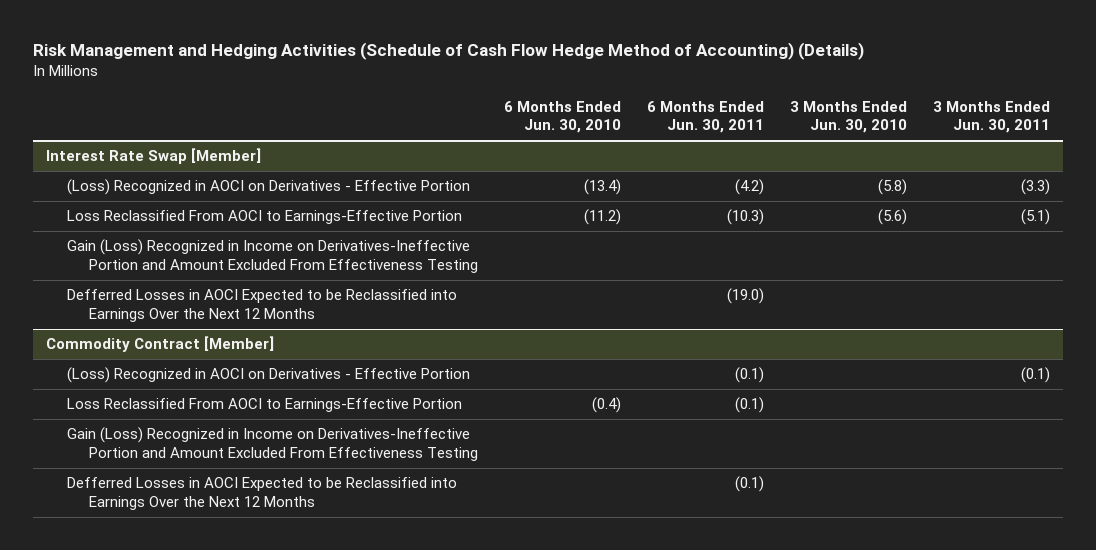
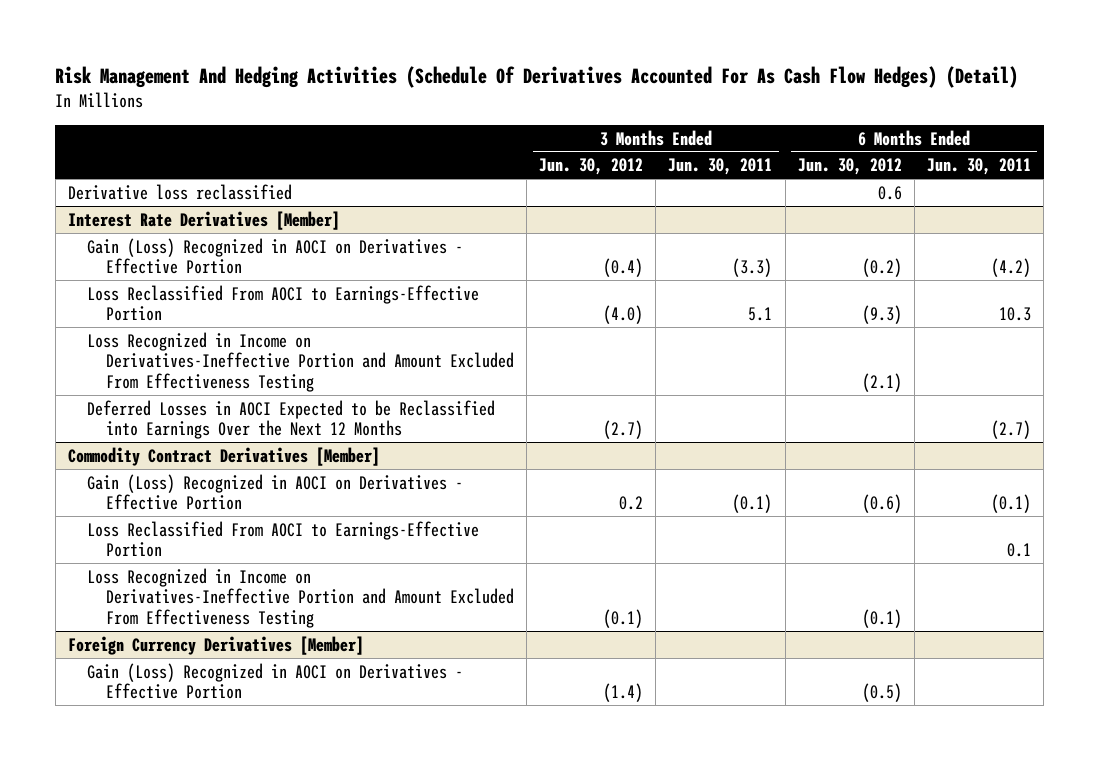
- Risk Management and Hedging Activities (Schedule of Cash Flow Hedge Method of Accounting) (Details)
+ Risk Management And Hedging Activities (Schedule Of Derivatives Accounted For As Cash Flow Hedges) (Detail)
- | 6 Months Ended Jun. 30, 2010 | 6 Months Ended Jun. 30, 2011 | 3 Months Ended Jun. 30, 2010 | 3 Months Ended Jun. 30, 2011
+ | 3 Months Ended Jun. 30, 2012 | 3 Months Ended Jun. 30, 2011 | 6 Months Ended Jun. 30, 2012 | 6 Months Ended Jun. 30, 2011
- Interest Rate Swap [Member]
- (Loss) Recognized in AOCI on Derivatives - Effective Portion | (13.4) | (4.2) | (5.8) | (3.3)
- Loss Reclassified From AOCI to Earnings-Effective Portion | (11.2) | (10.3) | (5.6) | (5.1)
- Gain (Loss) Recognized in Income on Derivatives-Ineffective Portion and Amount Excluded From Effectiveness Testing
- Defferred Losses in AOCI Expected to be Reclassified into Earnings Over the Next 12 Months | | (19.0) | |
- Commodity Contract [Member]
- (Loss) Recognized in AOCI on Derivatives - Effective Portion | | (0.1) | | (0.1)
- Loss Reclassified From AOCI to Earnings-Effective Portion | (0.4) | (0.1) | |
- Gain (Loss) Recognized in Income on Derivatives-Ineffective Portion and Amount Excluded From Effectiveness Testing
- Defferred Losses in AOCI Expected to be Reclassified into Earnings Over the Next 12 Months | | (0.1) | |
+ Derivative loss reclassified | | | 0.6 |
+ Interest Rate Derivatives [Member]
+ Gain (Loss) Recognized in AOCI on Derivatives - Effective Portion | (0.4) | (3.3) | (0.2) | (4.2)
+ Loss Reclassified From AOCI to Earnings-Effective Portion | (4.0) | 5.1 | (9.3) | 10.3
+ Loss Recognized in Income on Derivatives-Ineffective Portion and Amount Excluded From Effectiveness Testing | | | (2.1) |
+ Deferred Losses in AOCI Expected to be Reclassified into Earnings Over the Next 12 Months | (2.7) | | | (2.7)
+ Commodity Contract Derivatives [Member]
+ Gain (Loss) Recognized in AOCI on Derivatives - Effective Portion | 0.2 | (0.1) | (0.6) | (0.1)
+ Loss Reclassified From AOCI to Earnings-Effective Portion | | | | 0.1
+ Loss Recognized in Income on Derivatives-Ineffective Portion and Amount Excluded From Effectiveness Testing | (0.1) | | (0.1) |
+ Foreign Currency Derivatives [Member]
+ Gain (Loss) Recognized in AOCI on Derivatives - Effective Portion | (1.4) | | (0.5) |

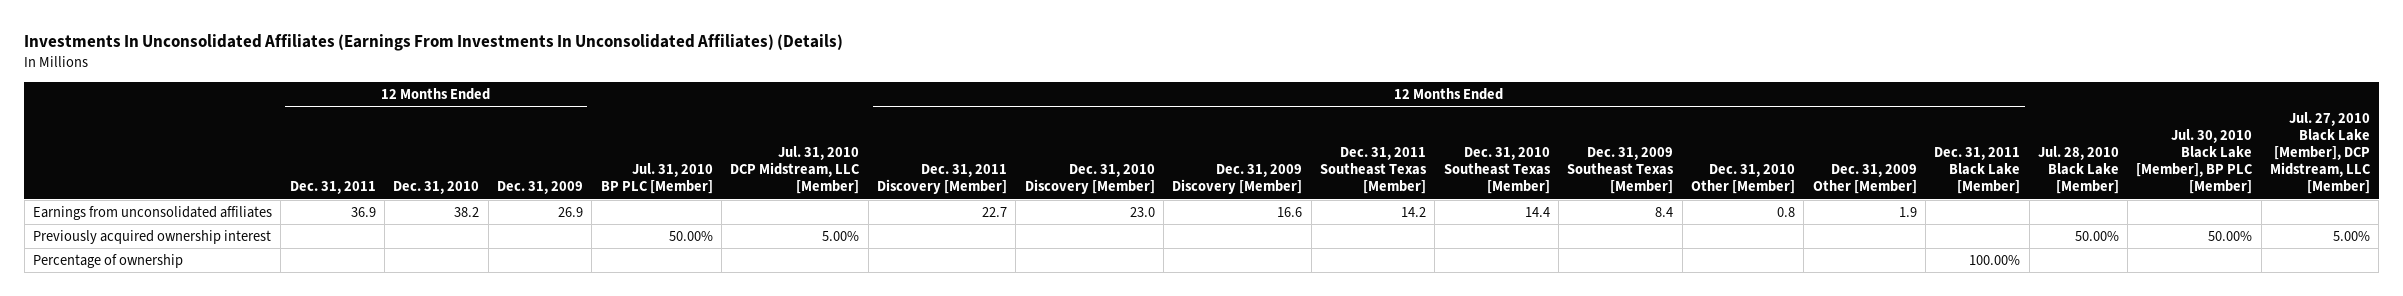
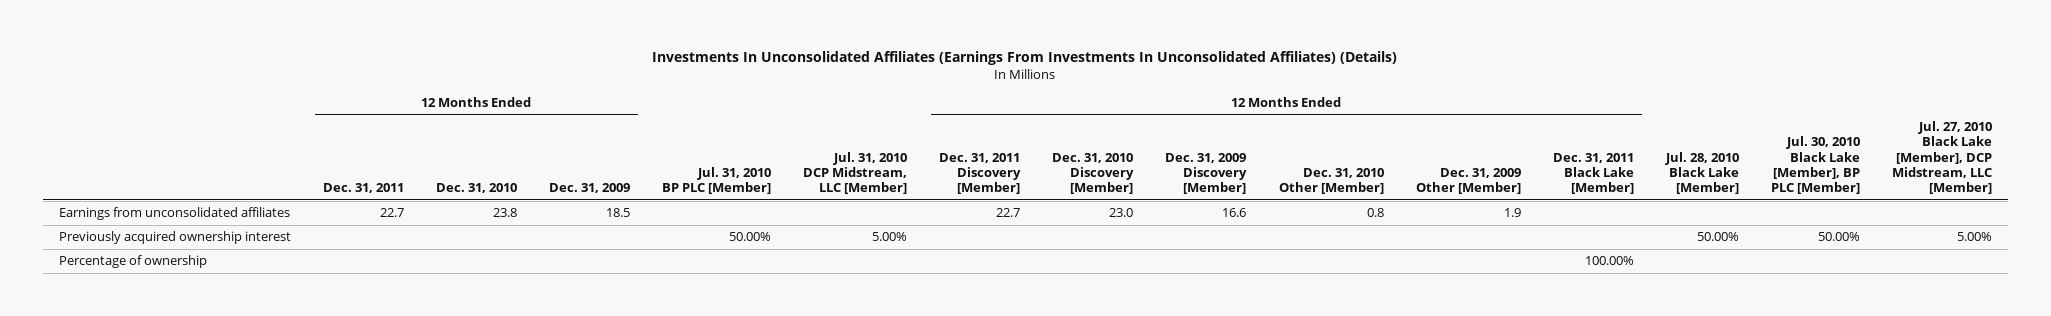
- | 12 Months Ended Dec. 31, 2011 | 12 Months Ended Dec. 31, 2010 | 12 Months Ended Dec. 31, 2009 | Jul. 31, 2010 BP PLC [Member] | Jul. 31, 2010 DCP Midstream, LLC [Member] | 12 Months Ended Dec. 31, 2011 Discovery [Member] | 12 Months Ended Dec. 31, 2010 Discovery [Member] | 12 Months Ended Dec. 31, 2009 Discovery [Member] | 12 Months Ended Dec. 31, 2011 Southeast Texas [Member] | 12 Months Ended Dec. 31, 2010 Southeast Texas [Member] | 12 Months Ended Dec. 31, 2009 Southeast Texas [Member] | 12 Months Ended Dec. 31, 2010 Other [Member] | 12 Months Ended Dec. 31, 2009 Other [Member] | 12 Months Ended Dec. 31, 2011 Black Lake [Member] | Jul. 28, 2010 Black Lake [Member] | Jul. 30, 2010 Black Lake [Member], BP PLC [Member] | Jul. 27, 2010 Black Lake [Member], DCP Midstream, LLC [Member]
+ | 12 Months Ended Dec. 31, 2011 | 12 Months Ended Dec. 31, 2010 | 12 Months Ended Dec. 31, 2009 | Jul. 31, 2010 BP PLC [Member] | Jul. 31, 2010 DCP Midstream, LLC [Member] | 12 Months Ended Dec. 31, 2011 Discovery [Member] | 12 Months Ended Dec. 31, 2010 Discovery [Member] | 12 Months Ended Dec. 31, 2009 Discovery [Member] | 12 Months Ended Dec. 31, 2010 Other [Member] | 12 Months Ended Dec. 31, 2009 Other [Member] | 12 Months Ended Dec. 31, 2011 Black Lake [Member] | Jul. 28, 2010 Black Lake [Member] | Jul. 30, 2010 Black Lake [Member], BP PLC [Member] | Jul. 27, 2010 Black Lake [Member], DCP Midstream, LLC [Member]
- Earnings from unconsolidated affiliates | 36.9 | 38.2 | 26.9 | | | 22.7 | 23.0 | 16.6 | 14.2 | 14.4 | 8.4 | 0.8 | 1.9 | | | |
+ Earnings from unconsolidated affiliates | 22.7 | 23.8 | 18.5 | | | 22.7 | 23.0 | 16.6 | 0.8 | 1.9 | | | |

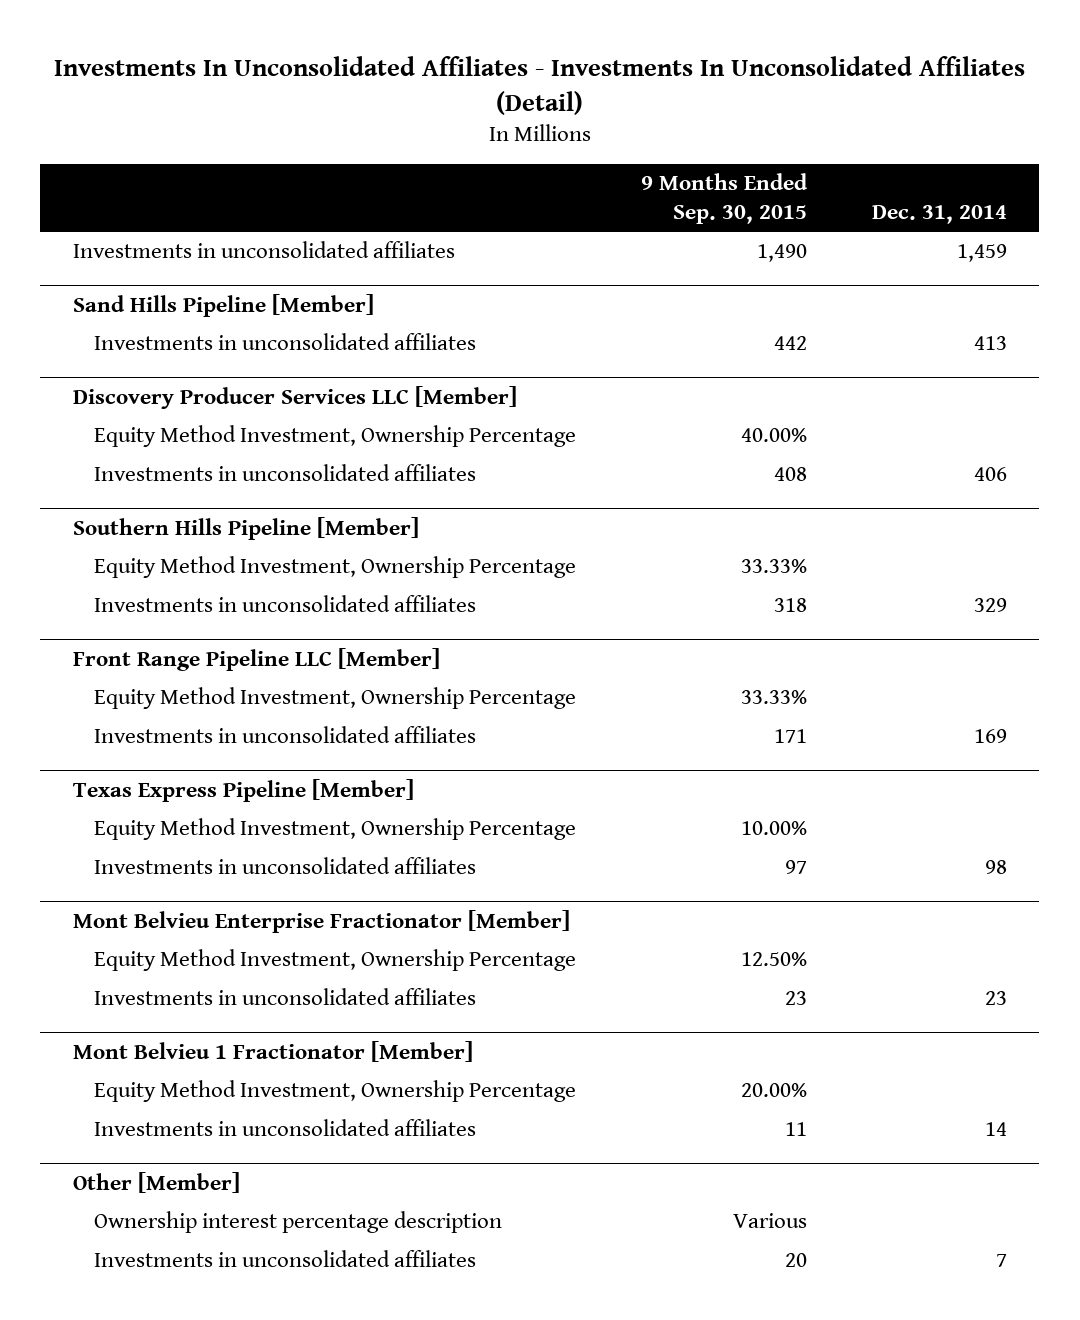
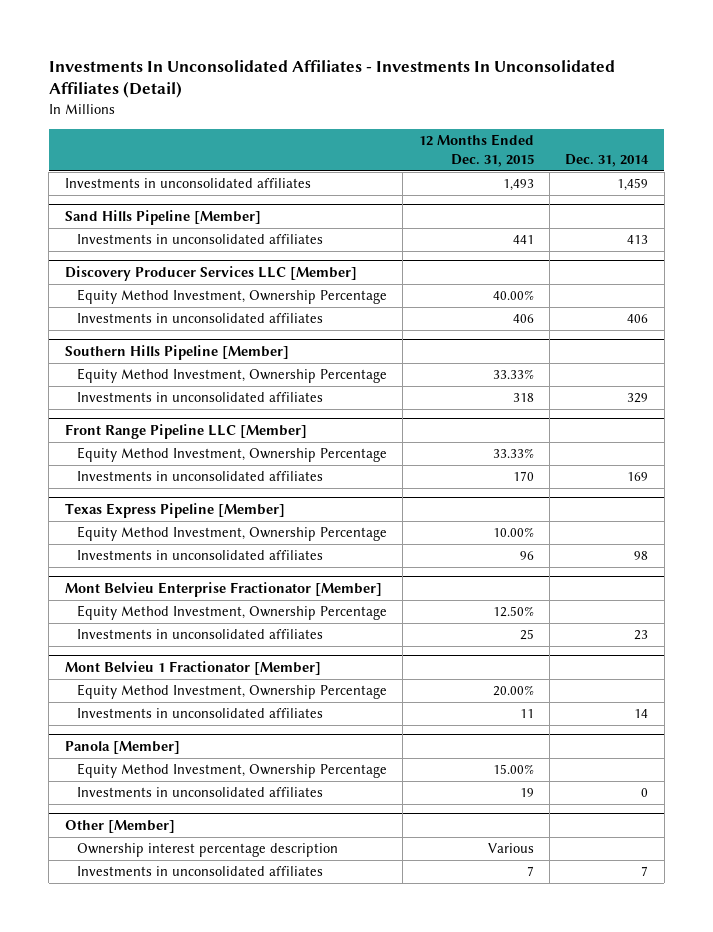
- | 9 Months Ended Sep. 30, 2015 | Dec. 31, 2014
+ | 12 Months Ended Dec. 31, 2015 | Dec. 31, 2014
+ Panola [Member]
+ Equity Method Investment, Ownership Percentage | 15.00% |
+ Investments in unconsolidated affiliates | 19 | 0

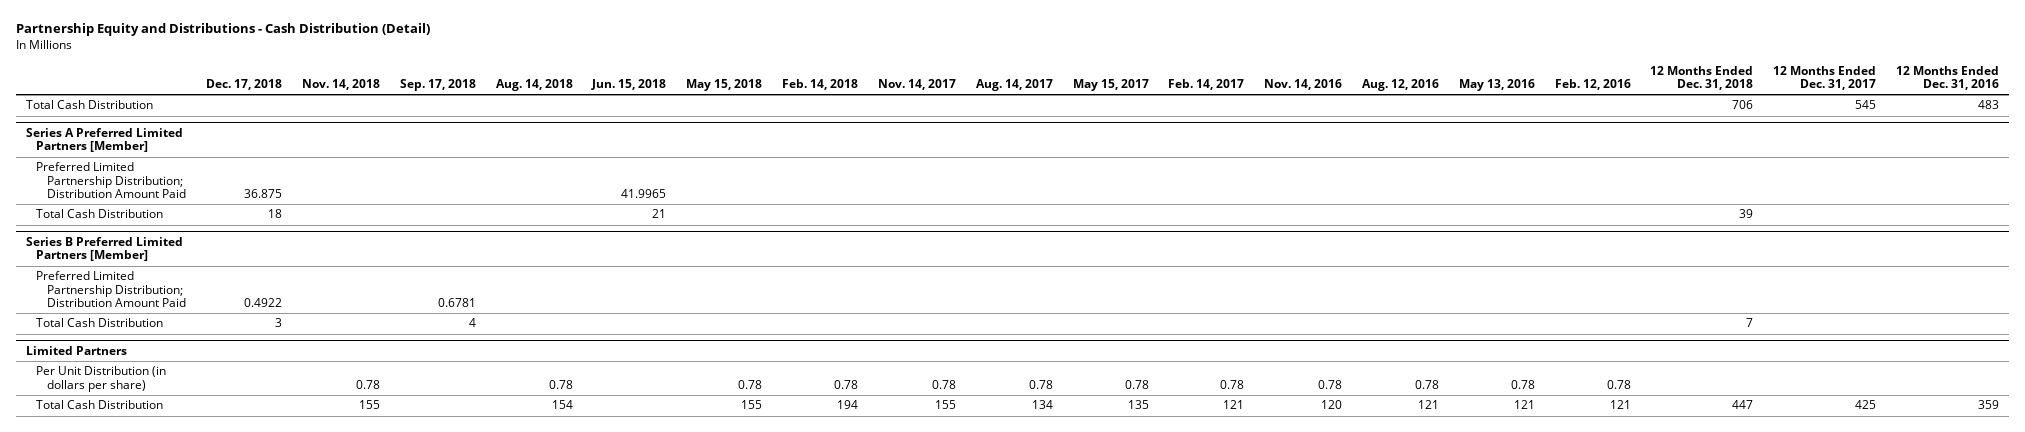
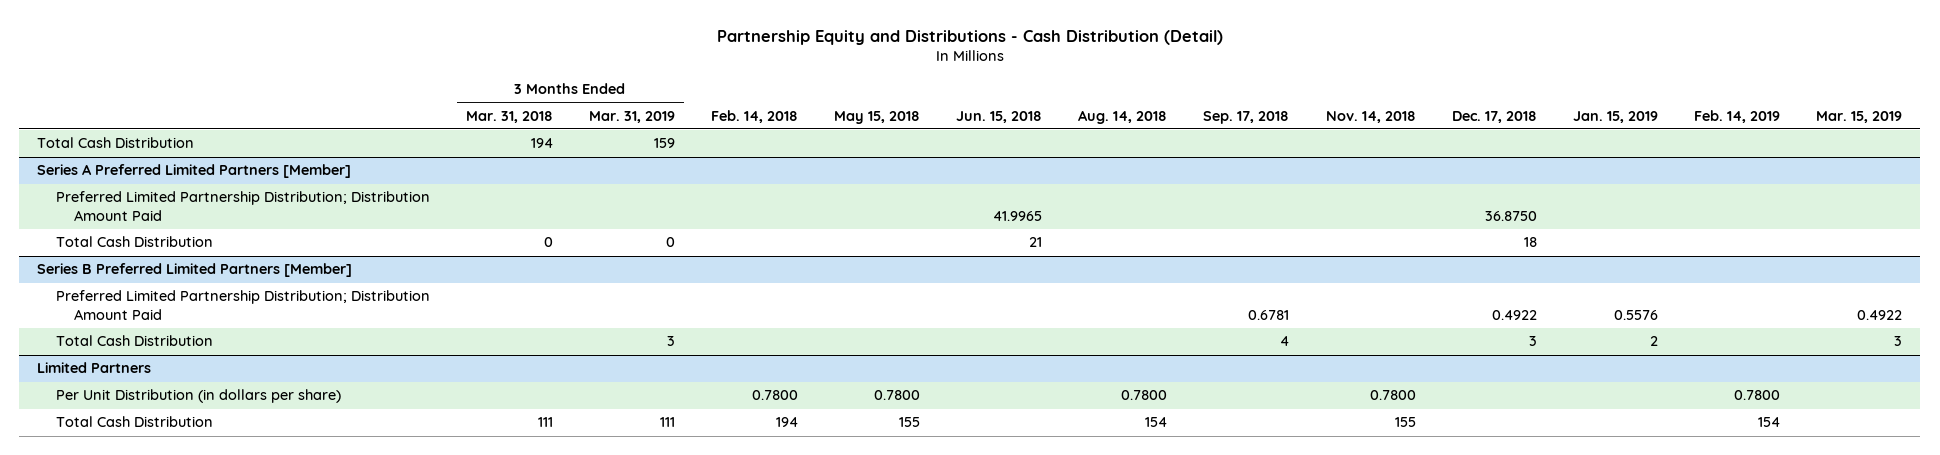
- | Dec. 17, 2018 | Nov. 14, 2018 | Sep. 17, 2018 | Aug. 14, 2018 | Jun. 15, 2018 | May 15, 2018 | Feb. 14, 2018 | Nov. 14, 2017 | Aug. 14, 2017 | May 15, 2017 | Feb. 14, 2017 | Nov. 14, 2016 | Aug. 12, 2016 | May 13, 2016 | Feb. 12, 2016 | 12 Months Ended Dec. 31, 2018 | 12 Months Ended Dec. 31, 2017 | 12 Months Ended Dec. 31, 2016
+ | 3 Months Ended Mar. 31, 2018 | 3 Months Ended Mar. 31, 2019 | Feb. 14, 2018 | May 15, 2018 | Jun. 15, 2018 | Aug. 14, 2018 | Sep. 17, 2018 | Nov. 14, 2018 | Dec. 17, 2018 | Jan. 15, 2019 | Feb. 14, 2019 | Mar. 15, 2019
@ Series A Preferred Limited Partners [Member]
- Preferred Limited Partnership Distribution; Distribution Amount Paid | 36.875 | | | | 41.9965 | | | | | | | | | | | | |
+ Preferred Limited Partnership Distribution; Distribution Amount Paid | | | | | 41.9965 | | | | 36.8750 | | |
@ Limited Partners
- Per Unit Distribution (in dollars per share) | | 0.78 | | 0.78 | | 0.78 | 0.78 | 0.78 | 0.78 | 0.78 | 0.78 | 0.78 | 0.78 | 0.78 | 0.78 | | |
+ Per Unit Distribution (in dollars per share) | | | 0.7800 | 0.7800 | | 0.7800 | | 0.7800 | | | 0.7800 |

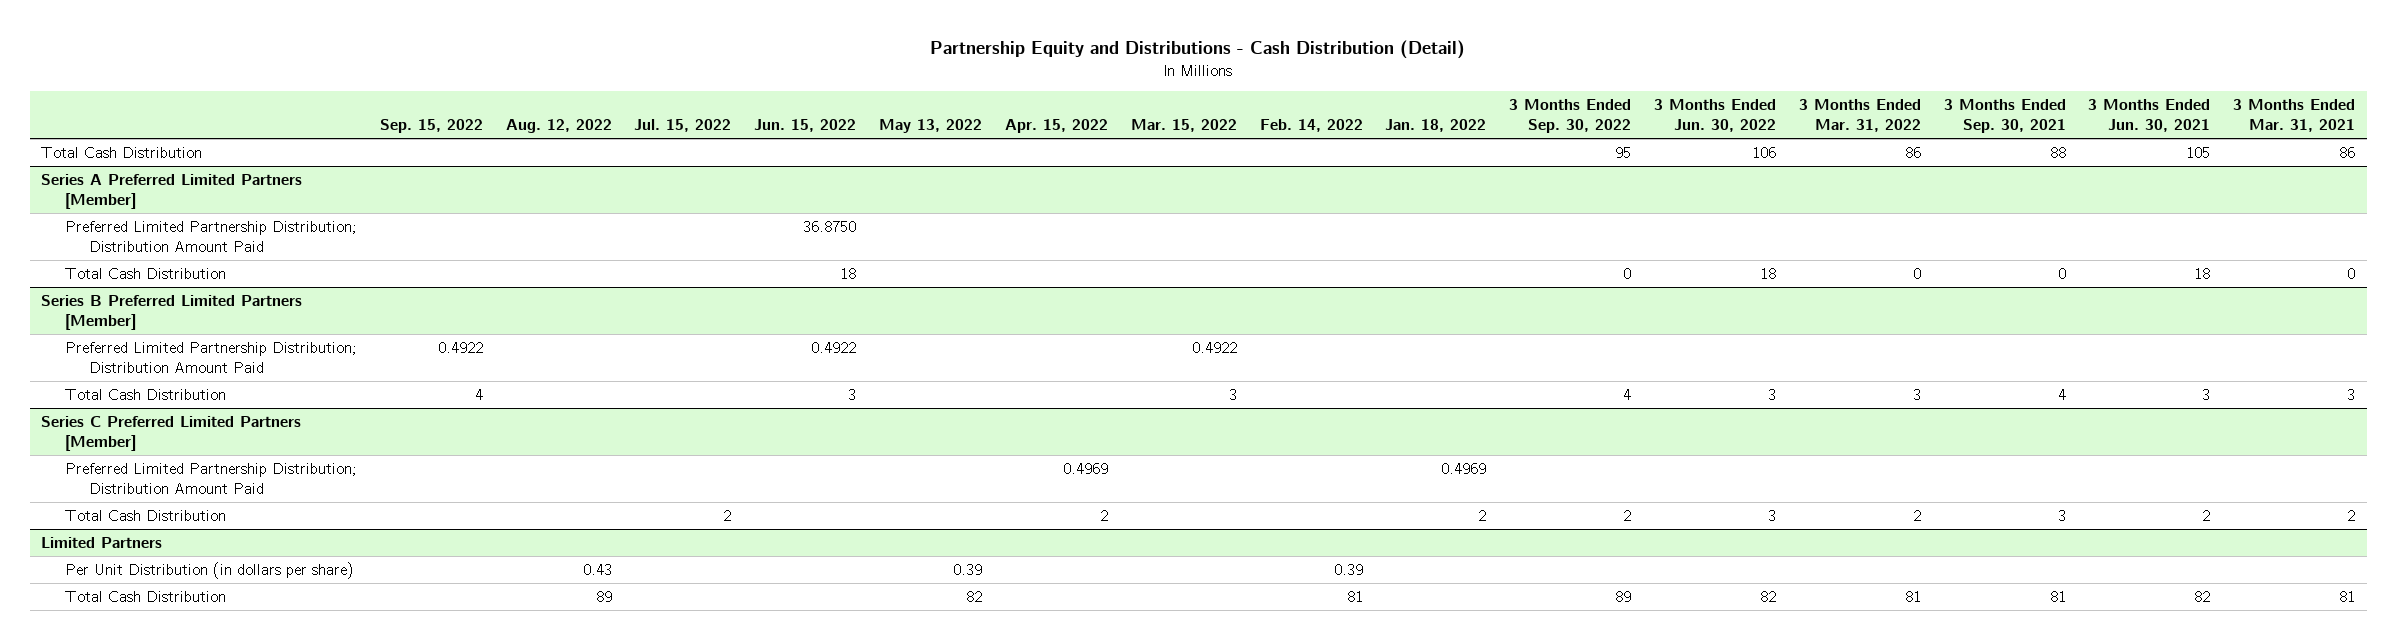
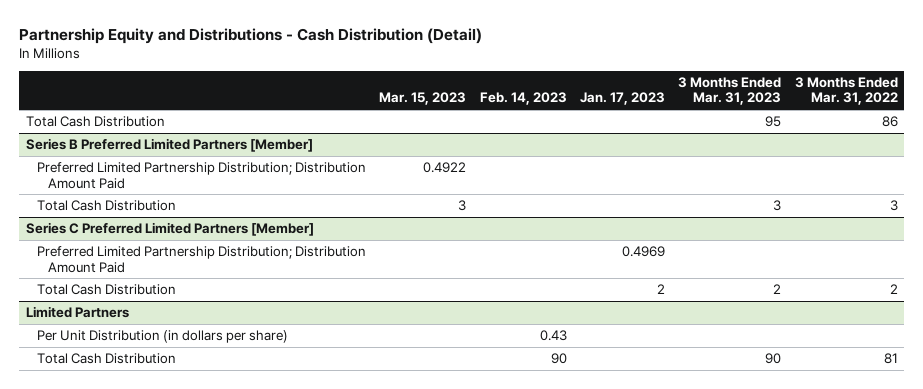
- | Sep. 15, 2022 | Aug. 12, 2022 | Jul. 15, 2022 | Jun. 15, 2022 | May 13, 2022 | Apr. 15, 2022 | Mar. 15, 2022 | Feb. 14, 2022 | Jan. 18, 2022 | 3 Months Ended Sep. 30, 2022 | 3 Months Ended Jun. 30, 2022 | 3 Months Ended Mar. 31, 2022 | 3 Months Ended Sep. 30, 2021 | 3 Months Ended Jun. 30, 2021 | 3 Months Ended Mar. 31, 2021
+ | Mar. 15, 2023 | Feb. 14, 2023 | Jan. 17, 2023 | 3 Months Ended Mar. 31, 2023 | 3 Months Ended Mar. 31, 2022
- Series A Preferred Limited Partners [Member]
- Preferred Limited Partnership Distribution; Distribution Amount Paid | | | | 36.8750 | | | | | | | | | | |
- Total Cash Distribution | | | | 18 | | | | | | 0 | 18 | 0 | 0 | 18 | 0

